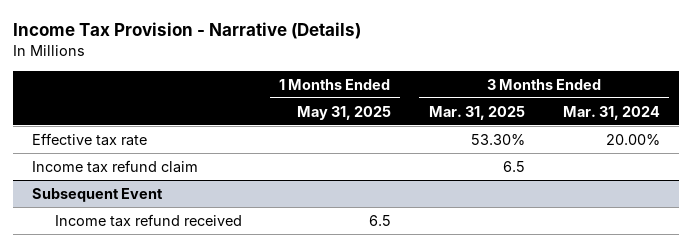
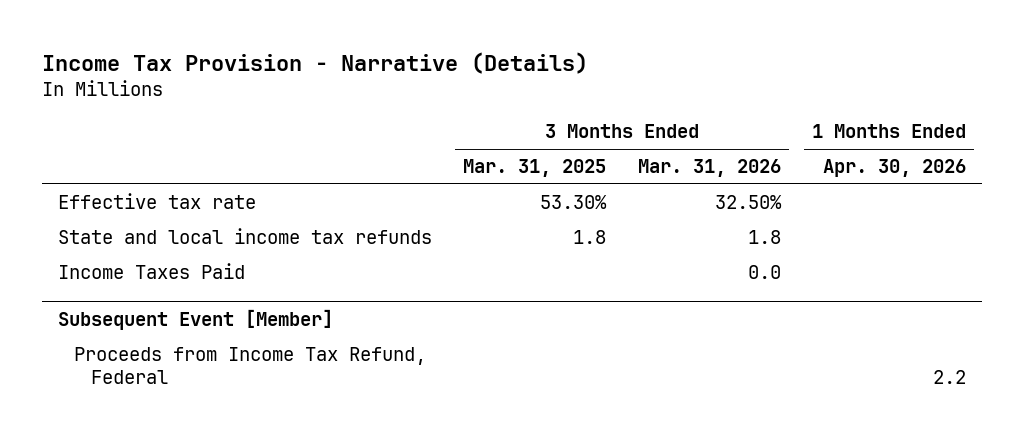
- | 1 Months Ended May 31, 2025 | 3 Months Ended Mar. 31, 2025 | 3 Months Ended Mar. 31, 2024
+ | 3 Months Ended Mar. 31, 2025 | 3 Months Ended Mar. 31, 2026 | 1 Months Ended Apr. 30, 2026
- Income tax refund claim | | 6.5 |
- Subsequent Event
- Income tax refund received | 6.5 | |
+ State and local income tax refunds | 1.8 | 1.8 |
+ Income Taxes Paid | | 0.0 |
+ Subsequent Event [Member]
+ Proceeds from Income Tax Refund, Federal | | | 2.2

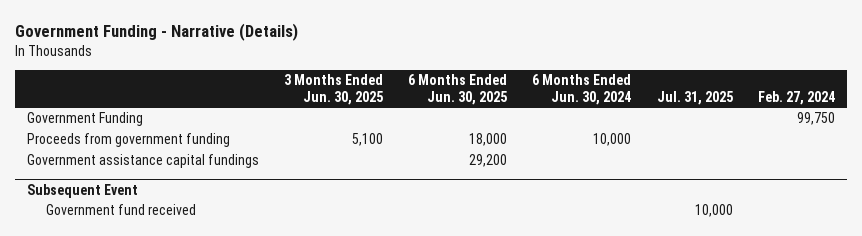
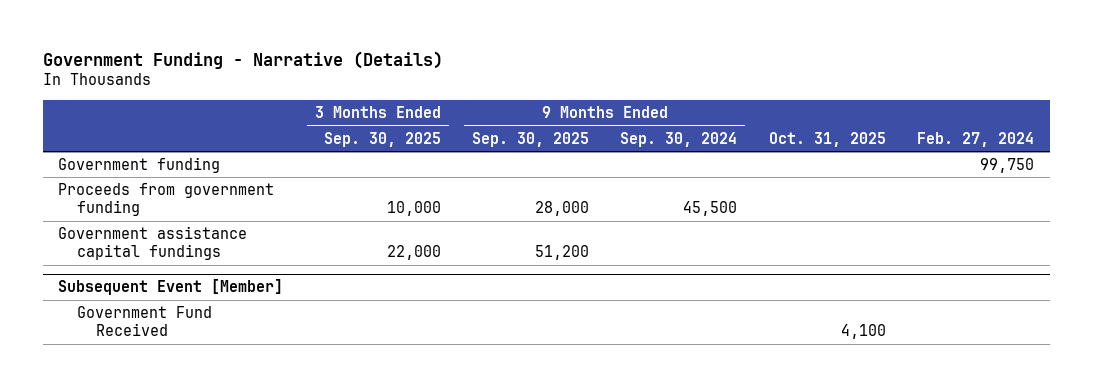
- | 3 Months Ended Jun. 30, 2025 | 6 Months Ended Jun. 30, 2025 | 6 Months Ended Jun. 30, 2024 | Jul. 31, 2025 | Feb. 27, 2024
+ | 3 Months Ended Sep. 30, 2025 | 9 Months Ended Sep. 30, 2025 | 9 Months Ended Sep. 30, 2024 | Oct. 31, 2025 | Feb. 27, 2024
- Government Funding | | | | | 99,750
+ Government funding | | | | | 99,750
- Subsequent Event
- Government fund received | | | | 10,000 |
+ Subsequent Event [Member]
+ Government Fund Received | | | | 4,100 |

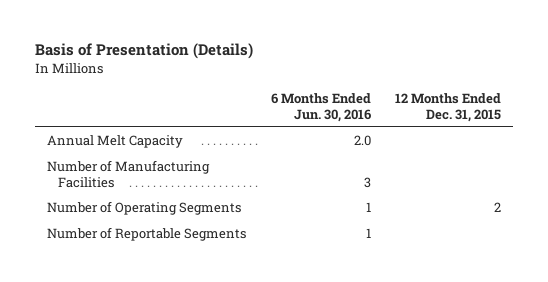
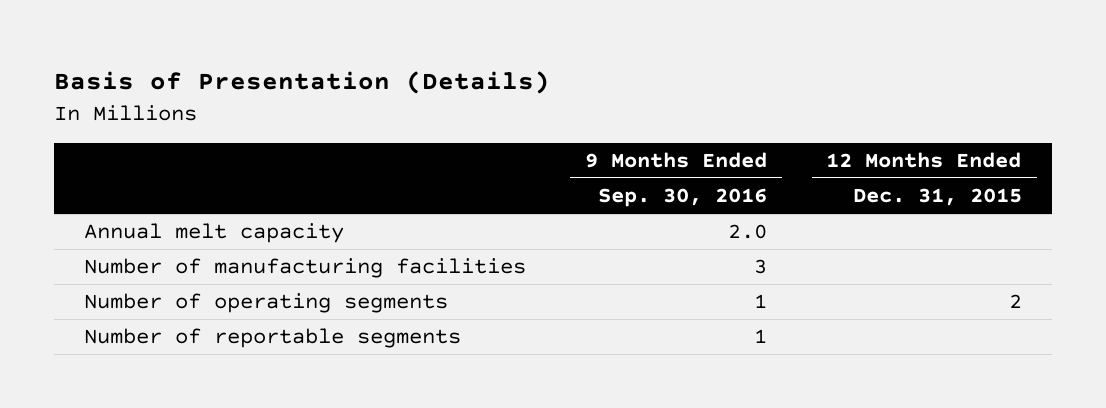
- | 6 Months Ended Jun. 30, 2016 | 12 Months Ended Dec. 31, 2015
+ | 9 Months Ended Sep. 30, 2016 | 12 Months Ended Dec. 31, 2015
- Annual Melt Capacity | 2.0 |
- Number of Manufacturing Facilities | 3 |
- Number of Operating Segments | 1 | 2
- Number of Reportable Segments | 1 |
+ Annual melt capacity | 2.0 |
+ Number of manufacturing facilities | 3 |
+ Number of operating segments | 1 | 2
+ Number of reportable segments | 1 |

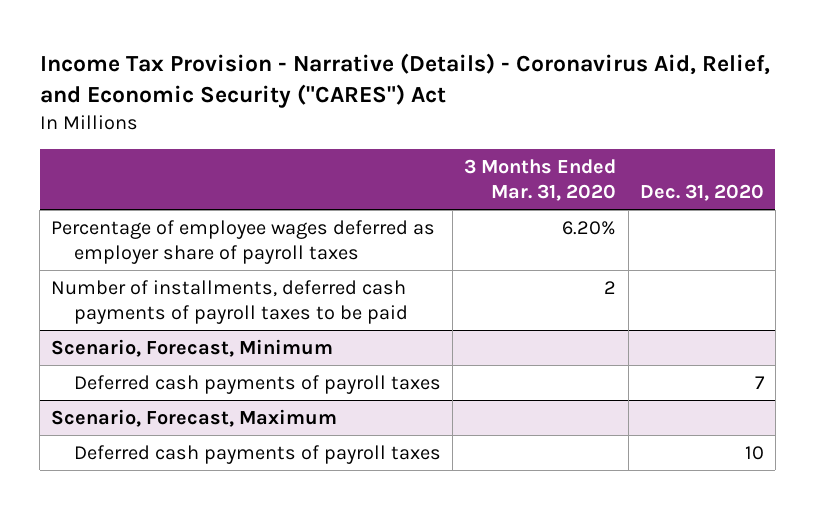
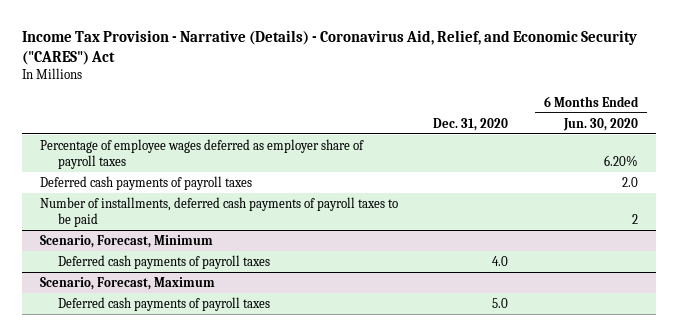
- | 3 Months Ended Mar. 31, 2020 | Dec. 31, 2020
+ | Dec. 31, 2020 | 6 Months Ended Jun. 30, 2020
+ Deferred cash payments of payroll taxes | | 2.0
@ Scenario, Forecast, Minimum
- Deferred cash payments of payroll taxes | | 7
+ Deferred cash payments of payroll taxes | 4.0 |
@ Scenario, Forecast, Maximum
- Deferred cash payments of payroll taxes | | 10
+ Deferred cash payments of payroll taxes | 5.0 |

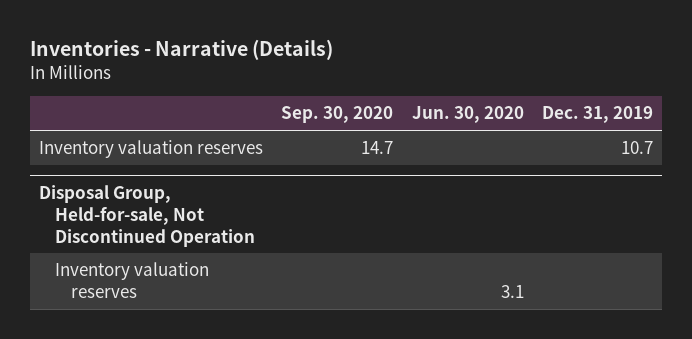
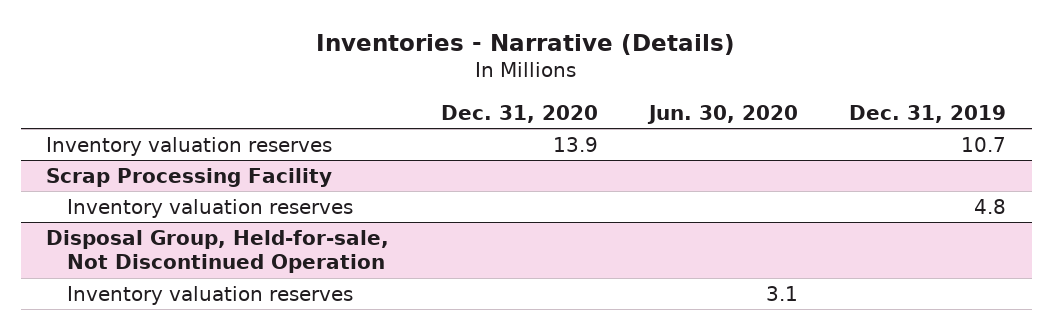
- | Sep. 30, 2020 | Jun. 30, 2020 | Dec. 31, 2019
+ | Dec. 31, 2020 | Jun. 30, 2020 | Dec. 31, 2019
+ Scrap Processing Facility
+ Inventory valuation reserves | | | 4.8

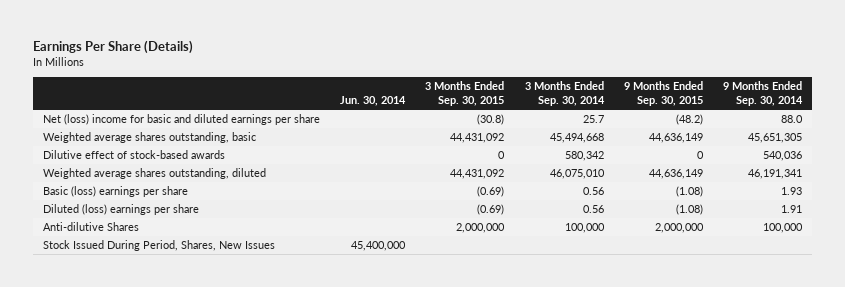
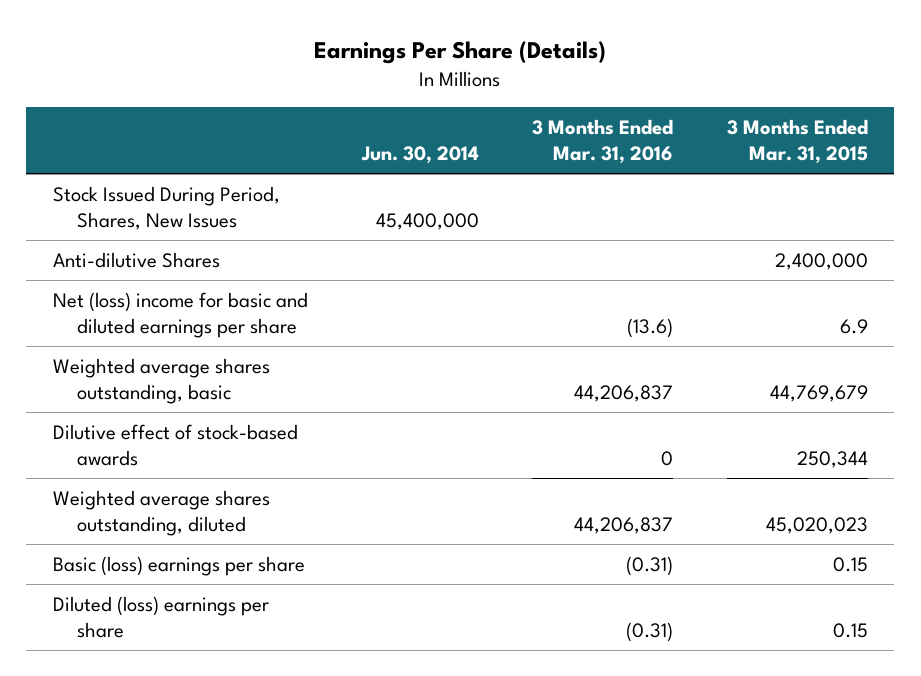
- | Jun. 30, 2014 | 3 Months Ended Sep. 30, 2015 | 3 Months Ended Sep. 30, 2014 | 9 Months Ended Sep. 30, 2015 | 9 Months Ended Sep. 30, 2014
+ | Jun. 30, 2014 | 3 Months Ended Mar. 31, 2016 | 3 Months Ended Mar. 31, 2015
moved up: Stock Issued During Period, Shares, New Issues | 45,400,000 | |
moved up: Anti-dilutive Shares | | | 2,400,000

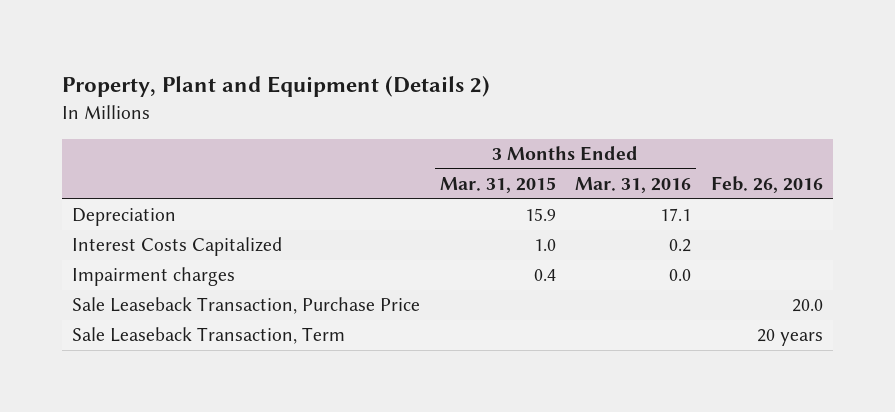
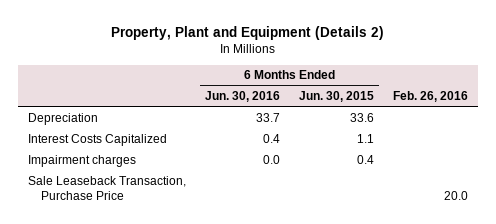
- | 3 Months Ended Mar. 31, 2015 | 3 Months Ended Mar. 31, 2016 | Feb. 26, 2016
+ | 6 Months Ended Jun. 30, 2016 | 6 Months Ended Jun. 30, 2015 | Feb. 26, 2016
- Sale Leaseback Transaction, Term | | | 20 years

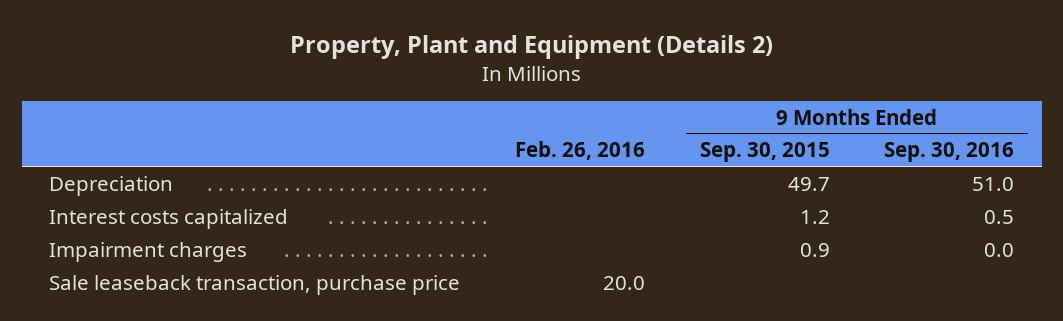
- | 6 Months Ended Jun. 30, 2016 | 6 Months Ended Jun. 30, 2015 | Feb. 26, 2016
+ | Feb. 26, 2016 | 9 Months Ended Sep. 30, 2015 | 9 Months Ended Sep. 30, 2016
- Interest Costs Capitalized | 0.4 | 1.1 |
+ Interest costs capitalized | | 1.2 | 0.5
- Sale Leaseback Transaction, Purchase Price | | | 20.0
+ Sale leaseback transaction, purchase price | 20.0 | |

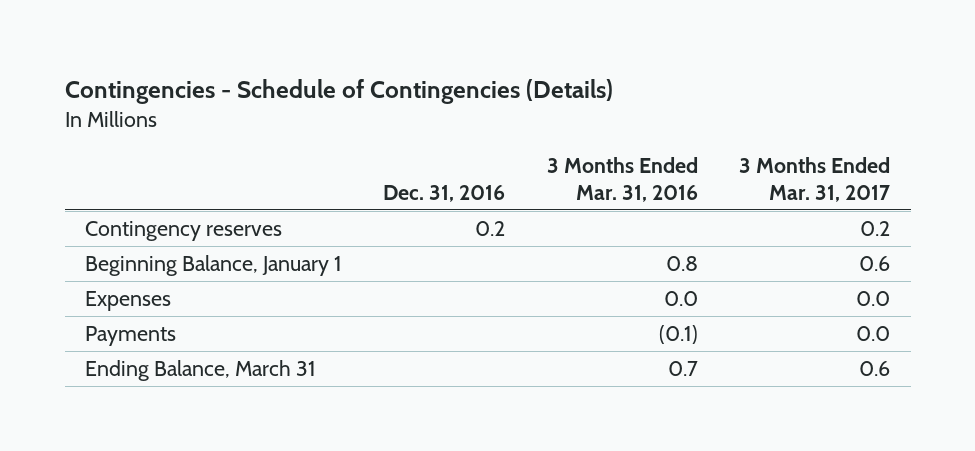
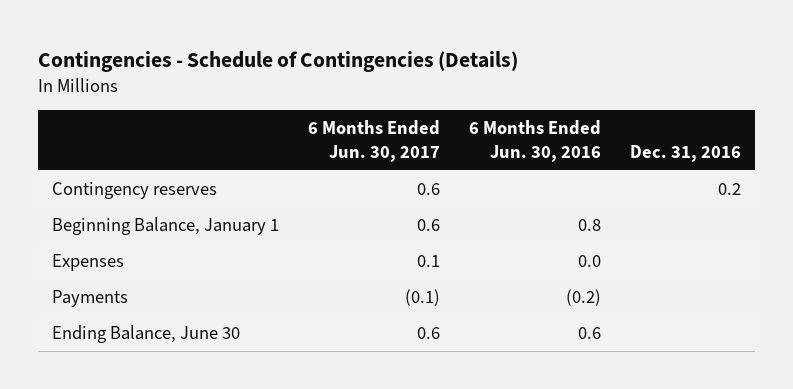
- | Dec. 31, 2016 | 3 Months Ended Mar. 31, 2016 | 3 Months Ended Mar. 31, 2017
+ | 6 Months Ended Jun. 30, 2017 | 6 Months Ended Jun. 30, 2016 | Dec. 31, 2016
- Ending Balance, March 31 | | 0.7 | 0.6
+ Ending Balance, June 30 | 0.6 | 0.6 |

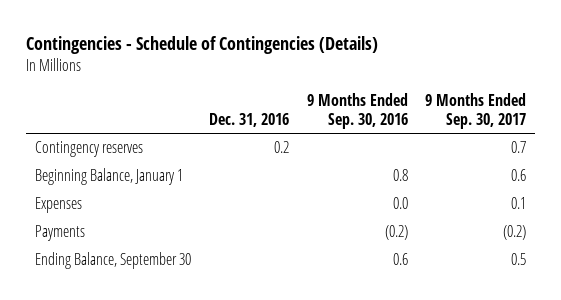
- | 6 Months Ended Jun. 30, 2017 | 6 Months Ended Jun. 30, 2016 | Dec. 31, 2016
+ | Dec. 31, 2016 | 9 Months Ended Sep. 30, 2016 | 9 Months Ended Sep. 30, 2017
- Ending Balance, June 30 | 0.6 | 0.6 |
+ Ending Balance, September 30 | | 0.6 | 0.5

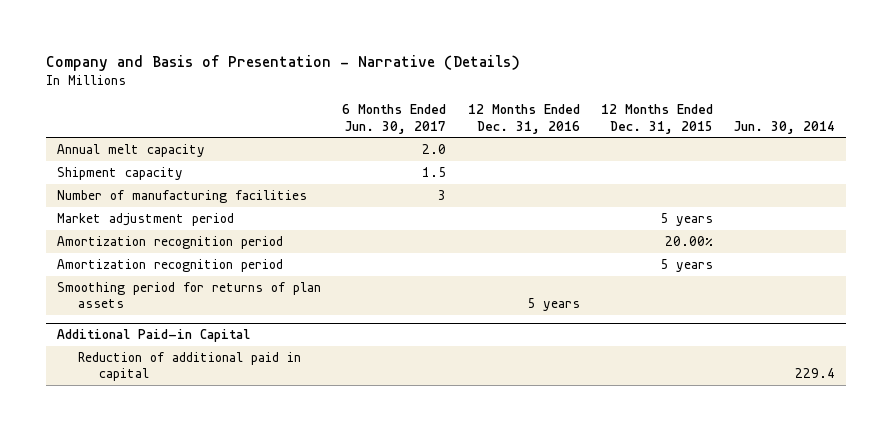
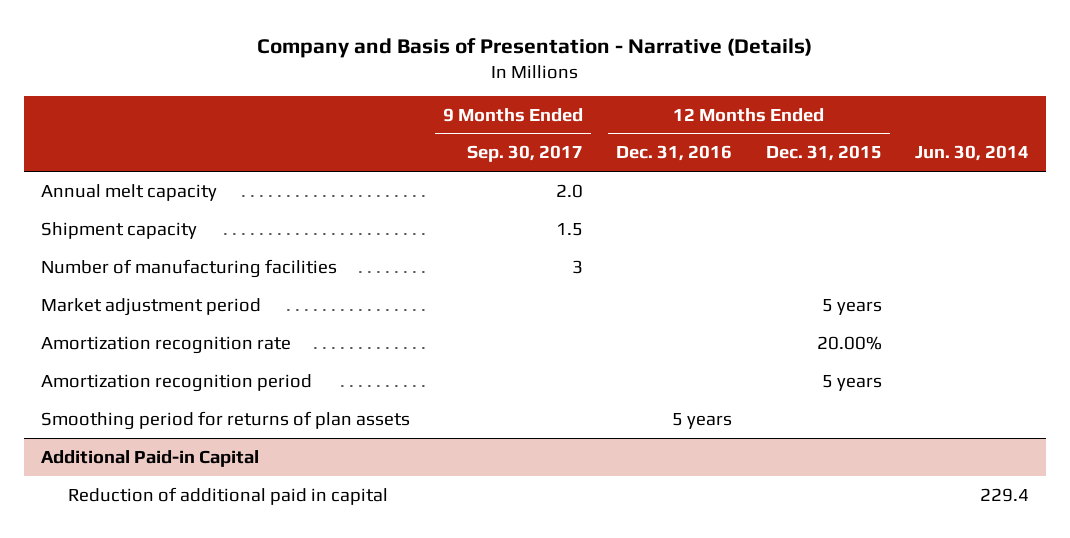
- | 6 Months Ended Jun. 30, 2017 | 12 Months Ended Dec. 31, 2016 | 12 Months Ended Dec. 31, 2015 | Jun. 30, 2014
+ | 9 Months Ended Sep. 30, 2017 | 12 Months Ended Dec. 31, 2016 | 12 Months Ended Dec. 31, 2015 | Jun. 30, 2014
- Amortization recognition period | | | 20.00% |
+ Amortization recognition rate | | | 20.00% |

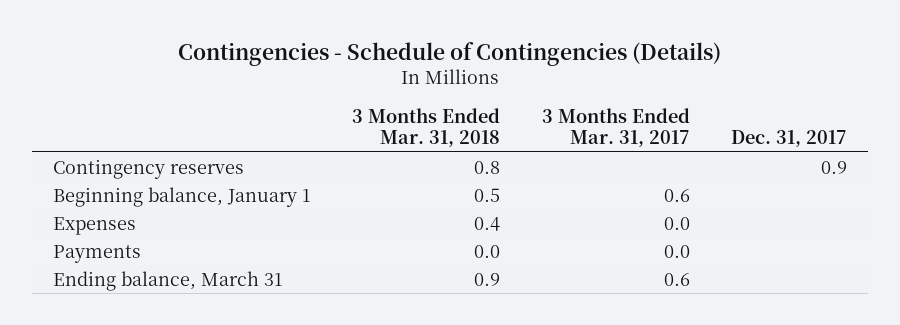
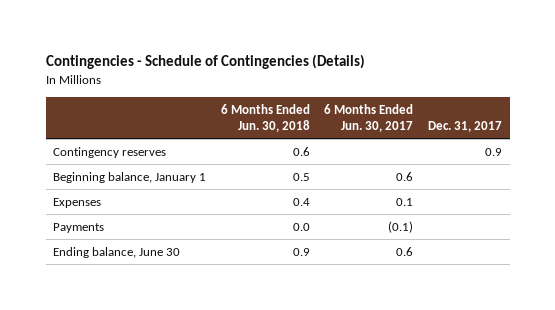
- | 3 Months Ended Mar. 31, 2018 | 3 Months Ended Mar. 31, 2017 | Dec. 31, 2017
+ | 6 Months Ended Jun. 30, 2018 | 6 Months Ended Jun. 30, 2017 | Dec. 31, 2017
- Ending balance, March 31 | 0.9 | 0.6 |
+ Ending balance, June 30 | 0.9 | 0.6 |

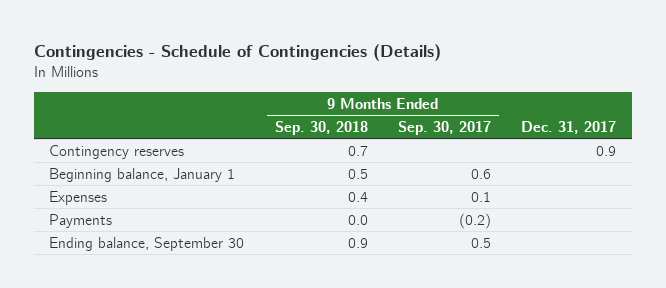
- | 6 Months Ended Jun. 30, 2018 | 6 Months Ended Jun. 30, 2017 | Dec. 31, 2017
+ | 9 Months Ended Sep. 30, 2018 | 9 Months Ended Sep. 30, 2017 | Dec. 31, 2017
- Ending balance, June 30 | 0.9 | 0.6 |
+ Ending balance, September 30 | 0.9 | 0.5 |

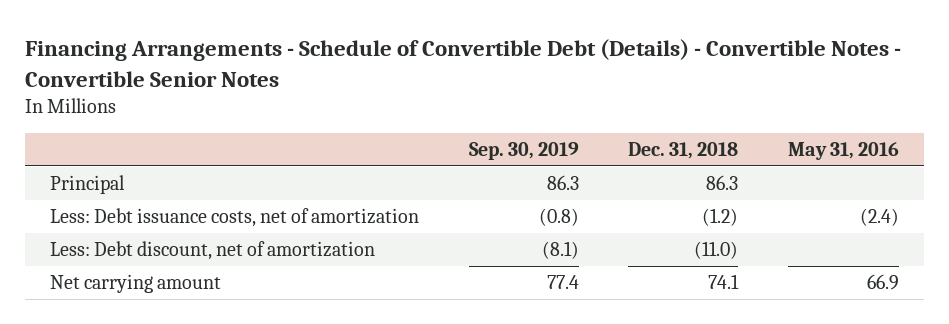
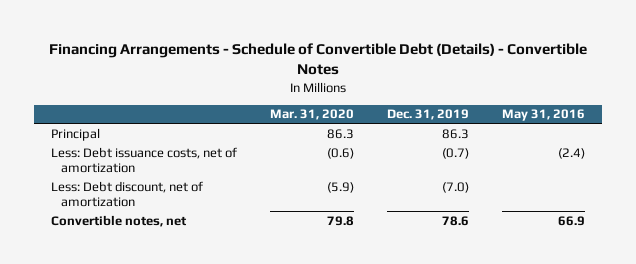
- Financing Arrangements - Schedule of Convertible Debt (Details) - Convertible Notes - Convertible Senior Notes
+ Financing Arrangements - Schedule of Convertible Debt (Details) - Convertible Notes
- | Sep. 30, 2019 | Dec. 31, 2018 | May 31, 2016
+ | Mar. 31, 2020 | Dec. 31, 2019 | May 31, 2016
- Net carrying amount | 77.4 | 74.1 | 66.9
+ Convertible notes, net | 79.8 | 78.6 | 66.9

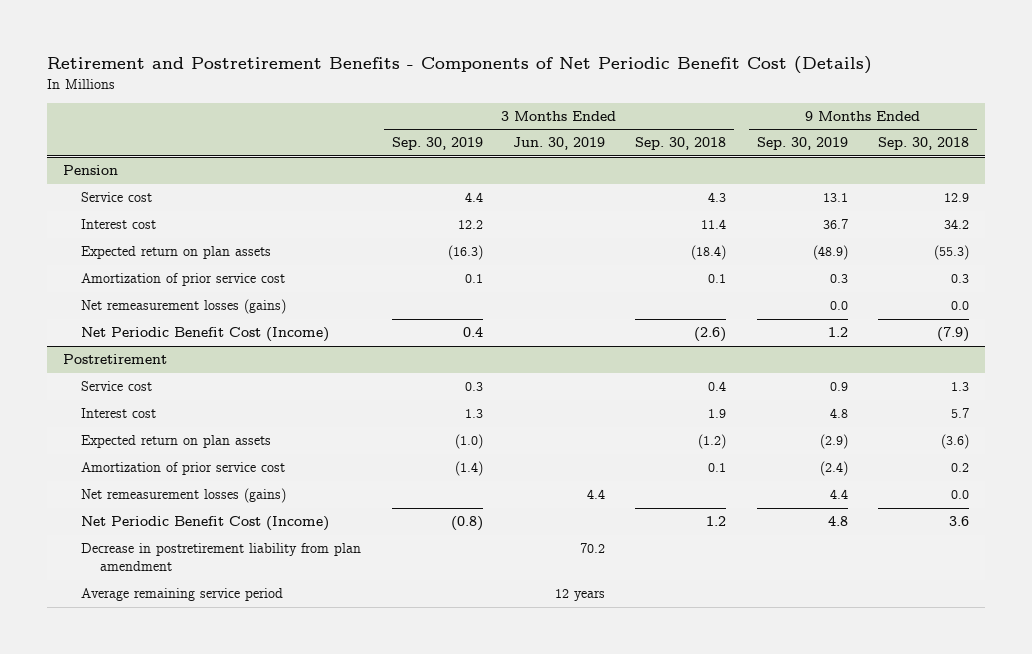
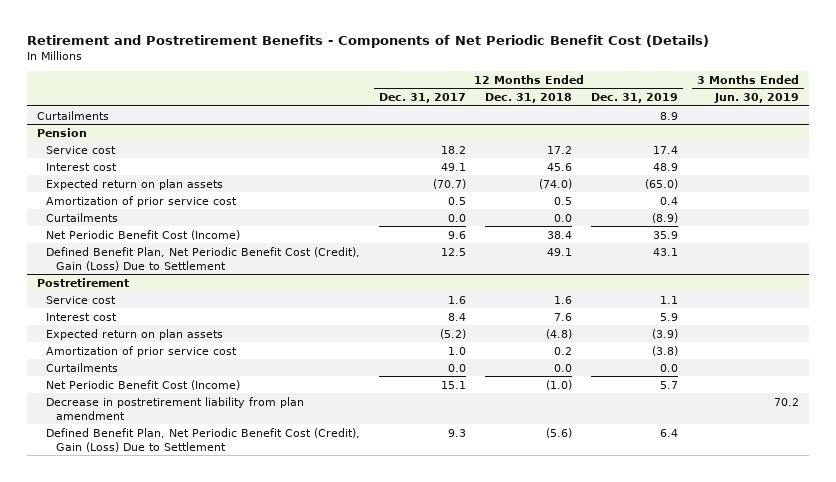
- | 3 Months Ended Sep. 30, 2019 | 3 Months Ended Jun. 30, 2019 | 3 Months Ended Sep. 30, 2018 | 9 Months Ended Sep. 30, 2019 | 9 Months Ended Sep. 30, 2018
+ | 12 Months Ended Dec. 31, 2017 | 12 Months Ended Dec. 31, 2018 | 12 Months Ended Dec. 31, 2019 | 3 Months Ended Jun. 30, 2019
+ Curtailments | | | 8.9 |
@ Pension
- Net remeasurement losses (gains) | | | | 0.0 | 0.0
+ Curtailments | 0.0 | 0.0 | (8.9) |
+ Defined Benefit Plan, Net Periodic Benefit Cost (Credit), Gain (Loss) Due to Settlement | 12.5 | 49.1 | 43.1 |
@ Postretirement
- Net remeasurement losses (gains) | | 4.4 | | 4.4 | 0.0
+ Curtailments | 0.0 | 0.0 | 0.0 |
- Average remaining service period | | 12 years | | |
+ Defined Benefit Plan, Net Periodic Benefit Cost (Credit), Gain (Loss) Due to Settlement | 9.3 | (5.6) | 6.4 |

